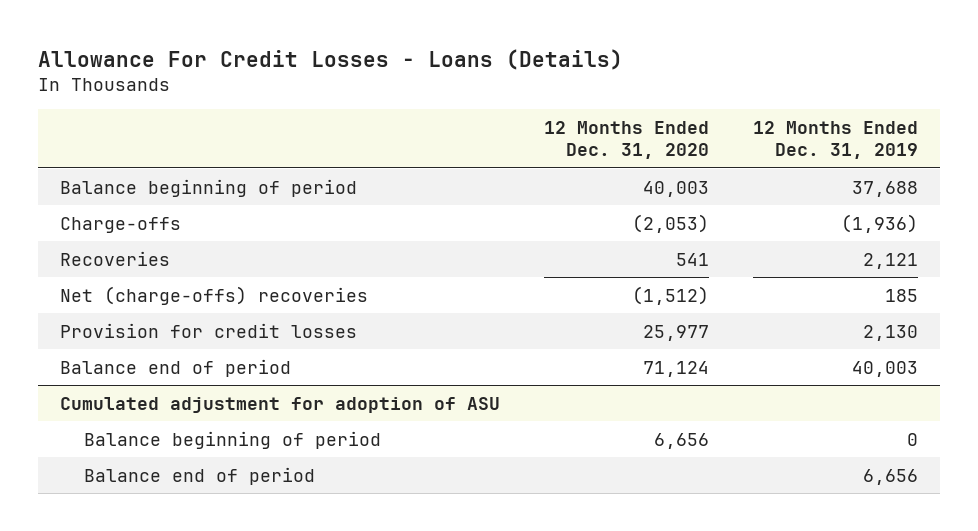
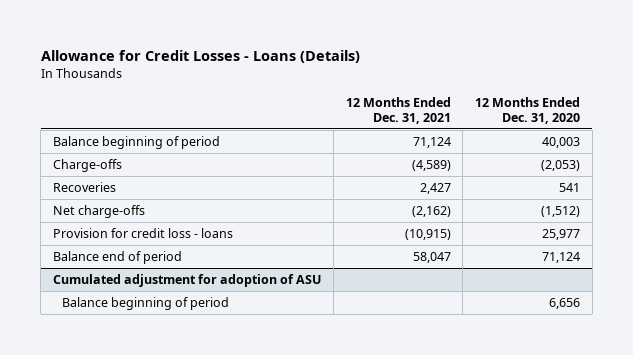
- Allowance For Credit Losses - Loans (Details)
+ Allowance for Credit Losses - Loans (Details)
- | 12 Months Ended Dec. 31, 2020 | 12 Months Ended Dec. 31, 2019
+ | 12 Months Ended Dec. 31, 2021 | 12 Months Ended Dec. 31, 2020
- Net (charge-offs) recoveries | (1,512) | 185
- Provision for credit losses | 25,977 | 2,130
+ Net charge-offs | (2,162) | (1,512)
+ Provision for credit loss - loans | (10,915) | 25,977
@ Cumulated adjustment for adoption of ASU
- Balance end of period | | 6,656

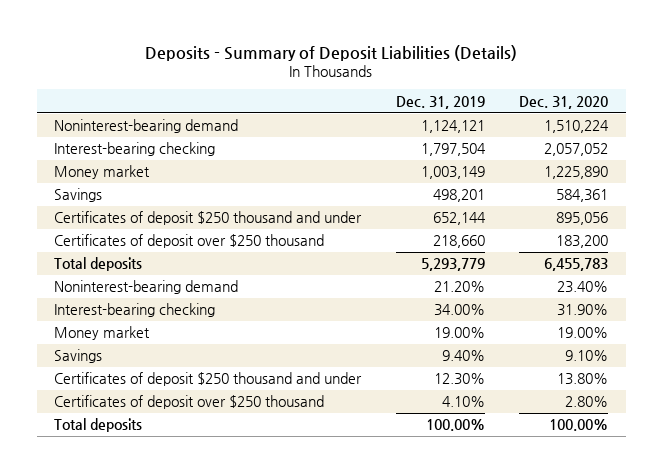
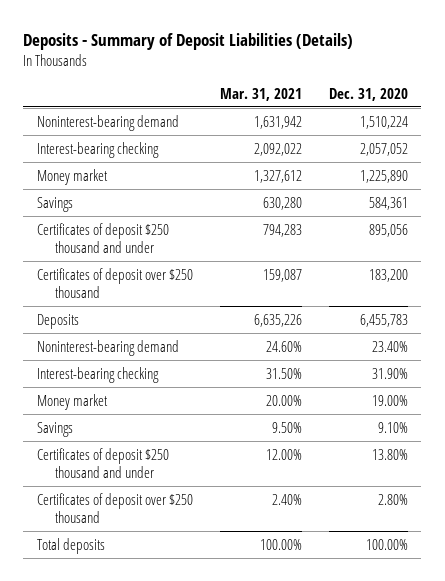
- | Dec. 31, 2019 | Dec. 31, 2020
+ | Mar. 31, 2021 | Dec. 31, 2020
- Total deposits | 5,293,779 | 6,455,783
+ Deposits | 6,635,226 | 6,455,783

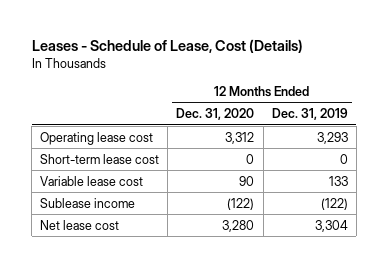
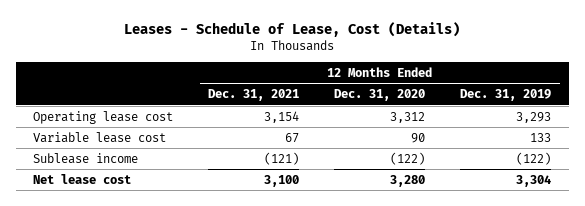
- | 12 Months Ended Dec. 31, 2020 | 12 Months Ended Dec. 31, 2019
+ | 12 Months Ended Dec. 31, 2021 | 12 Months Ended Dec. 31, 2020 | 12 Months Ended Dec. 31, 2019
- Short-term lease cost | 0 | 0

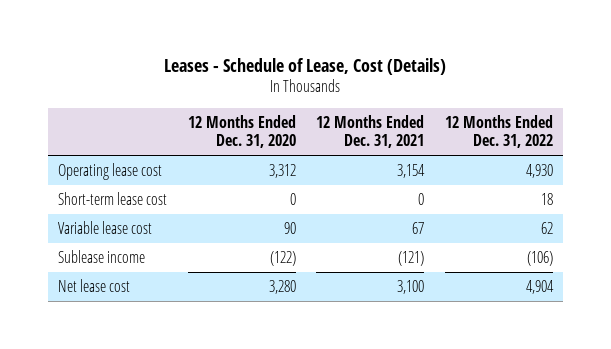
- | 12 Months Ended Dec. 31, 2021 | 12 Months Ended Dec. 31, 2020 | 12 Months Ended Dec. 31, 2019
+ | 12 Months Ended Dec. 31, 2020 | 12 Months Ended Dec. 31, 2021 | 12 Months Ended Dec. 31, 2022
+ Short-term lease cost | 0 | 0 | 18

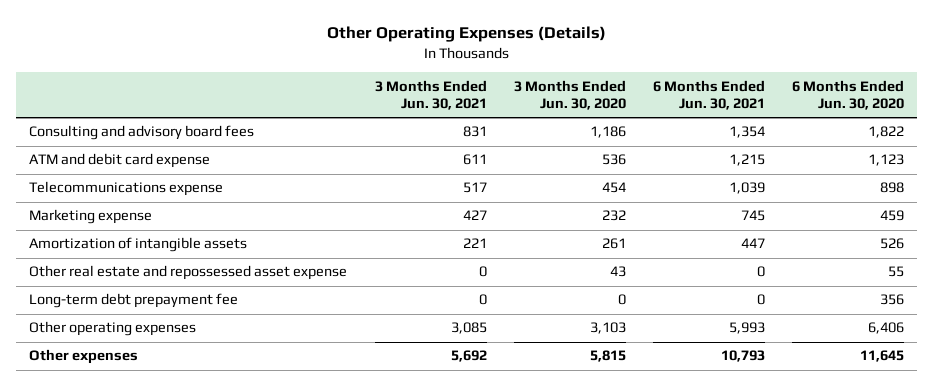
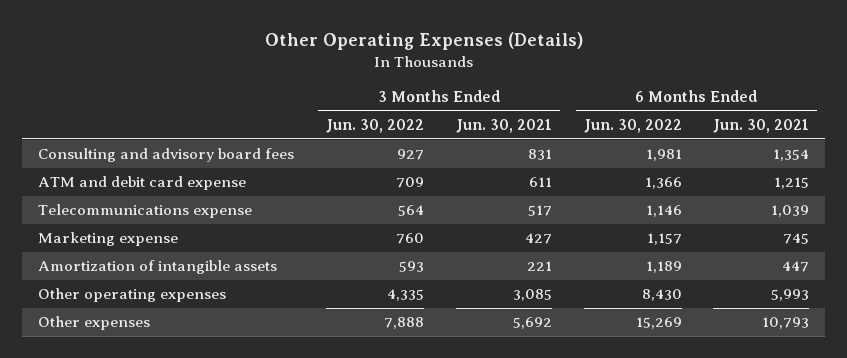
- | 3 Months Ended Jun. 30, 2021 | 3 Months Ended Jun. 30, 2020 | 6 Months Ended Jun. 30, 2021 | 6 Months Ended Jun. 30, 2020
+ | 3 Months Ended Jun. 30, 2022 | 3 Months Ended Jun. 30, 2021 | 6 Months Ended Jun. 30, 2022 | 6 Months Ended Jun. 30, 2021
- Other real estate and repossessed asset expense | 0 | 43 | 0 | 55
- Long-term debt prepayment fee | 0 | 0 | 0 | 356

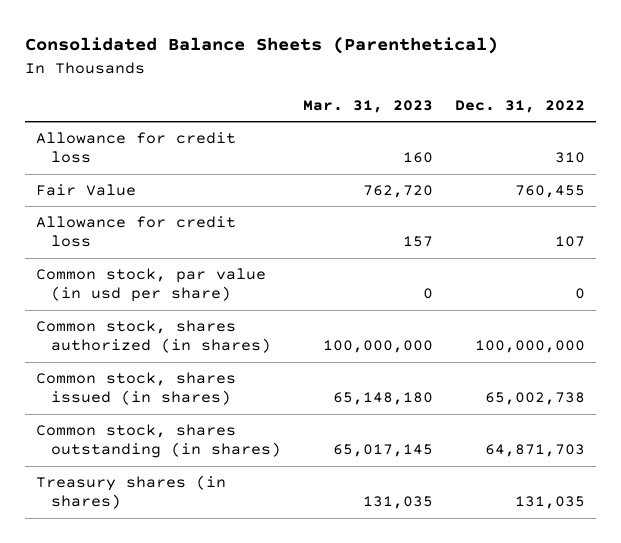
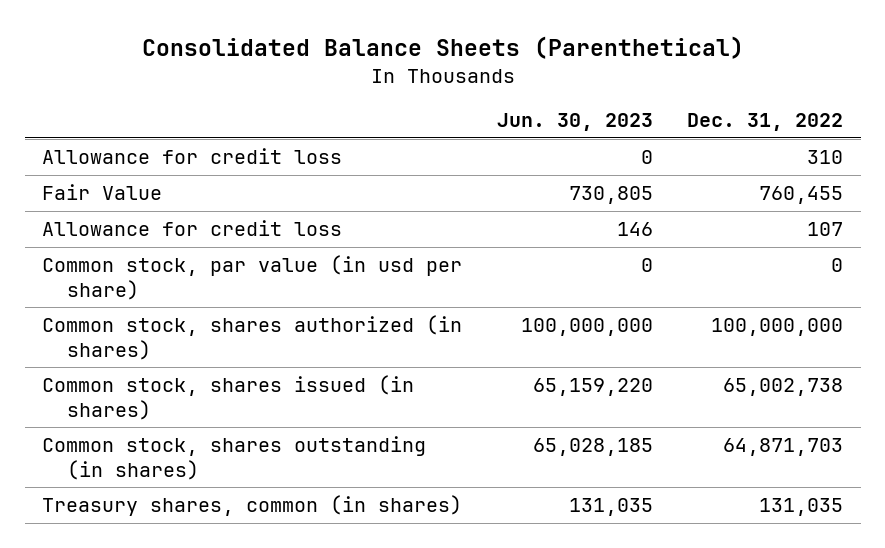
- | Mar. 31, 2023 | Dec. 31, 2022
+ | Jun. 30, 2023 | Dec. 31, 2022
- Treasury shares (in shares) | 131,035 | 131,035
+ Treasury shares, common (in shares) | 131,035 | 131,035

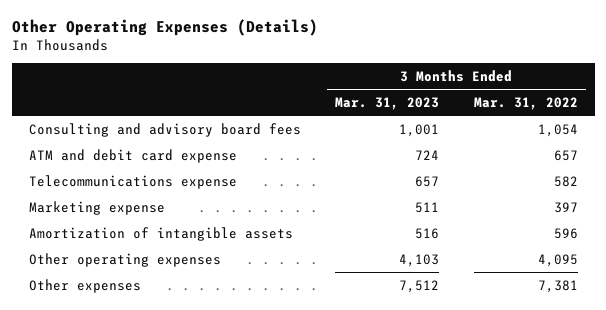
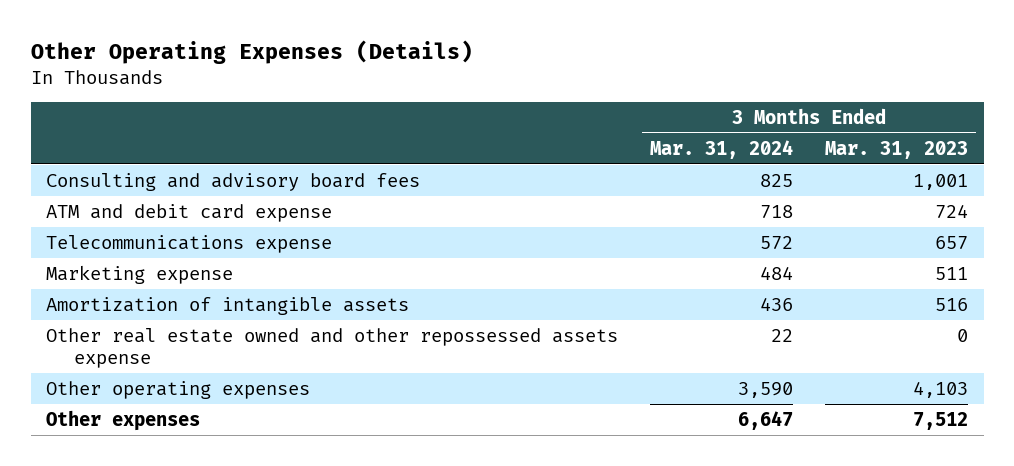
- | 3 Months Ended Mar. 31, 2023 | 3 Months Ended Mar. 31, 2022
+ | 3 Months Ended Mar. 31, 2024 | 3 Months Ended Mar. 31, 2023
+ Other real estate owned and other repossessed assets expense | 22 | 0

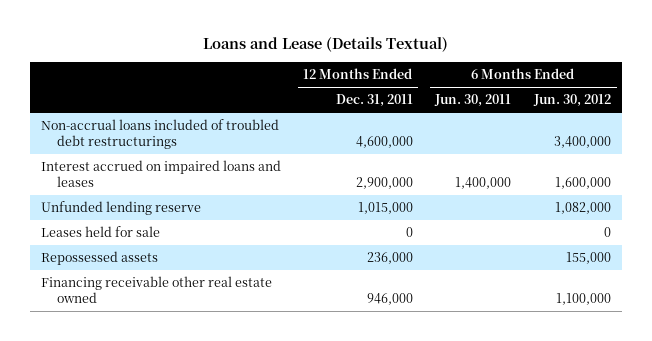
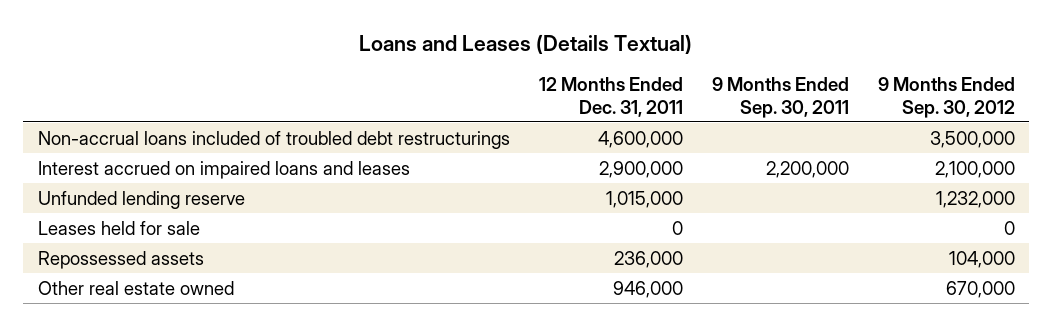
- Loans and Lease (Details Textual)
+ Loans and Leases (Details Textual)
- | 12 Months Ended Dec. 31, 2011 | 6 Months Ended Jun. 30, 2011 | 6 Months Ended Jun. 30, 2012
+ | 12 Months Ended Dec. 31, 2011 | 9 Months Ended Sep. 30, 2011 | 9 Months Ended Sep. 30, 2012
- Financing receivable other real estate owned | 946,000 | | 1,100,000
+ Other real estate owned | 946,000 | | 670,000

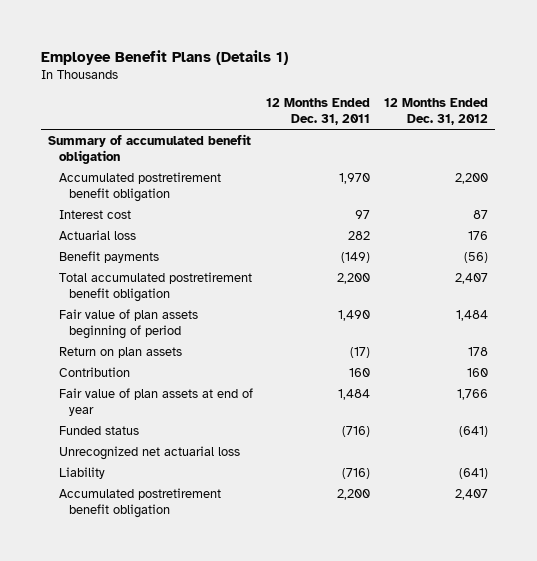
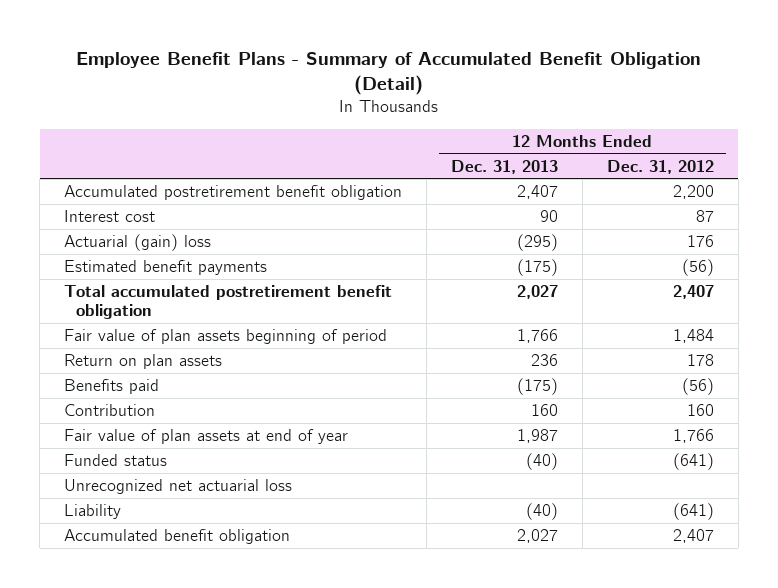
- Employee Benefit Plans (Details 1)
+ Employee Benefit Plans - Summary of Accumulated Benefit Obligation (Detail)
- | 12 Months Ended Dec. 31, 2011 | 12 Months Ended Dec. 31, 2012
+ | 12 Months Ended Dec. 31, 2013 | 12 Months Ended Dec. 31, 2012
- Summary of accumulated benefit obligation
- Actuarial loss | 282 | 176
- Benefit payments | (149) | (56)
+ Actuarial (gain) loss | (295) | 176
+ Estimated benefit payments | (175) | (56)
+ Benefits paid | (175) | (56)
- Accumulated postretirement benefit obligation | 2,200 | 2,407
+ Accumulated benefit obligation | 2,027 | 2,407

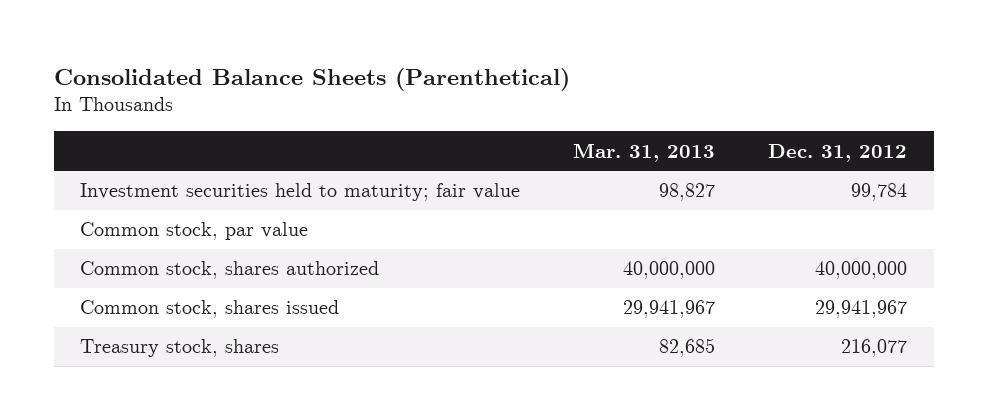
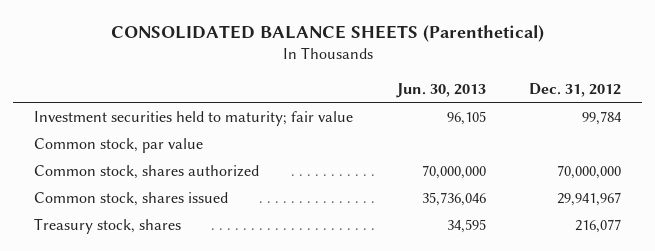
- Consolidated Balance Sheets (Parenthetical)
+ CONSOLIDATED BALANCE SHEETS (Parenthetical)
- | Mar. 31, 2013 | Dec. 31, 2012
+ | Jun. 30, 2013 | Dec. 31, 2012
- Common stock, shares authorized | 40,000,000 | 40,000,000
+ Common stock, shares authorized | 70,000,000 | 70,000,000

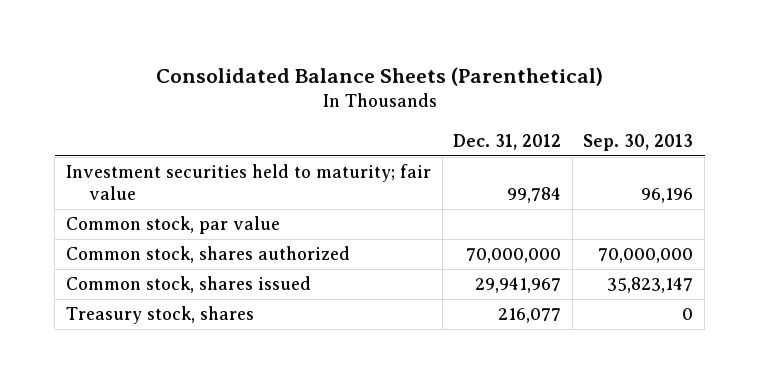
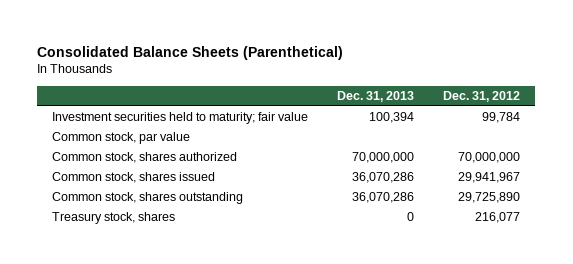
- | Dec. 31, 2012 | Sep. 30, 2013
+ | Dec. 31, 2013 | Dec. 31, 2012
+ Common stock, shares outstanding | 36,070,286 | 29,725,890

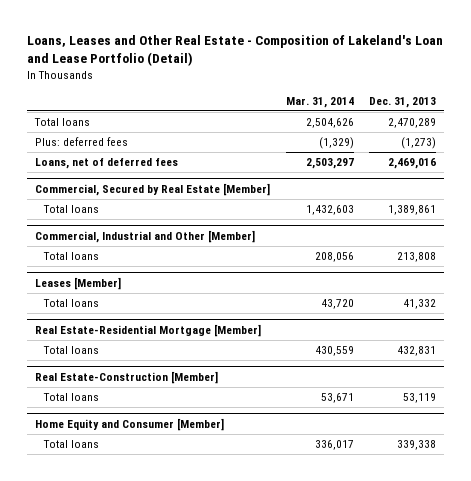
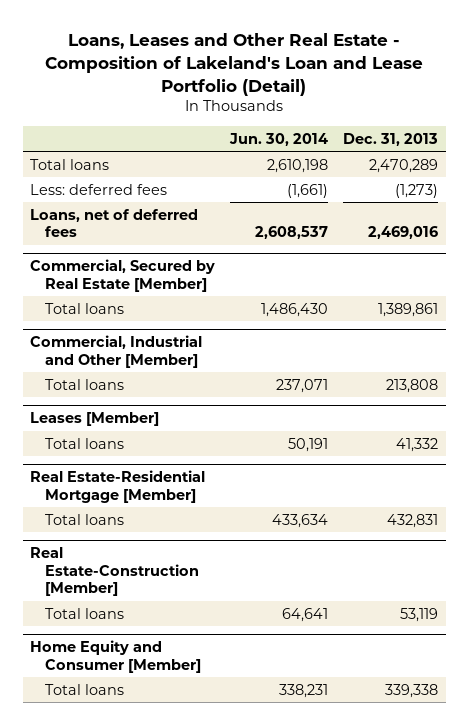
- | Mar. 31, 2014 | Dec. 31, 2013
+ | Jun. 30, 2014 | Dec. 31, 2013
- Plus: deferred fees | (1,329) | (1,273)
+ Less: deferred fees | (1,661) | (1,273)

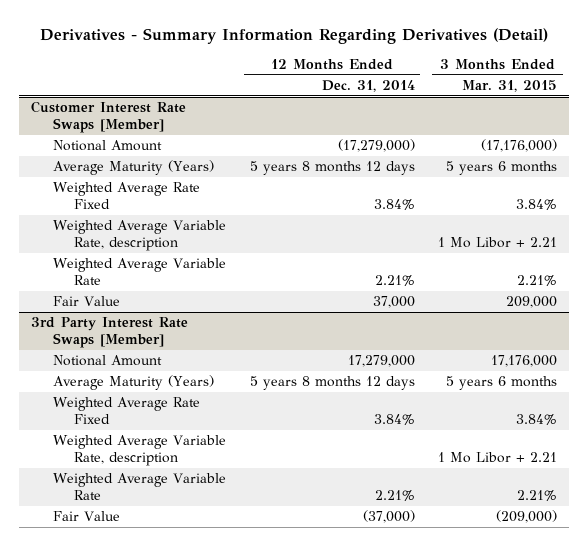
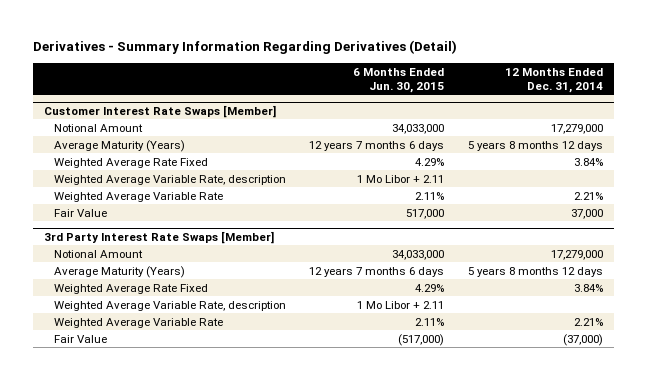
- | 12 Months Ended Dec. 31, 2014 | 3 Months Ended Mar. 31, 2015
+ | 6 Months Ended Jun. 30, 2015 | 12 Months Ended Dec. 31, 2014
@ Customer Interest Rate Swaps [Member]
- Notional Amount | (17,279,000) | (17,176,000)
+ Notional Amount | 34,033,000 | 17,279,000

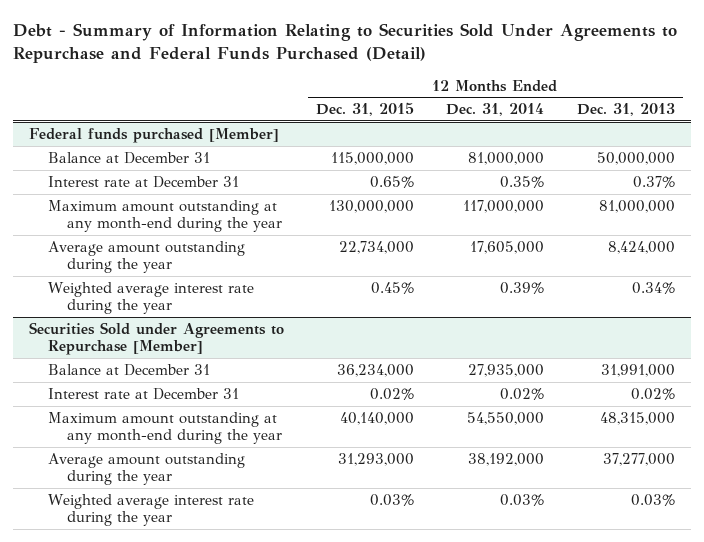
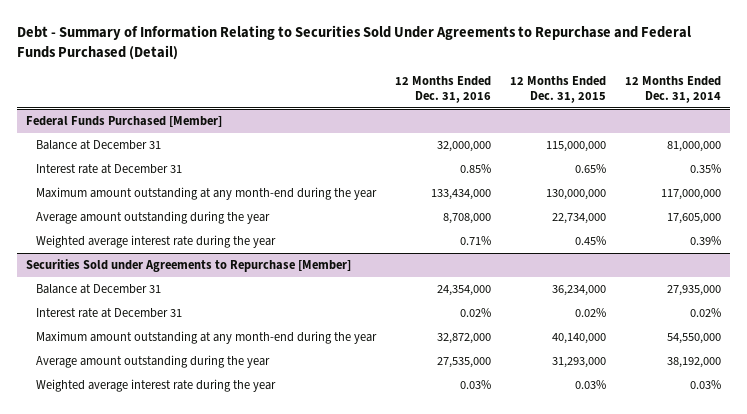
- | 12 Months Ended Dec. 31, 2015 | 12 Months Ended Dec. 31, 2014 | 12 Months Ended Dec. 31, 2013
+ | 12 Months Ended Dec. 31, 2016 | 12 Months Ended Dec. 31, 2015 | 12 Months Ended Dec. 31, 2014
- Federal funds purchased [Member]
+ Federal Funds Purchased [Member]

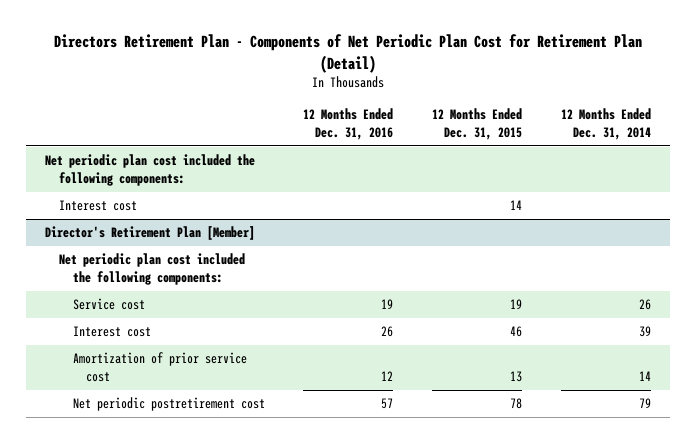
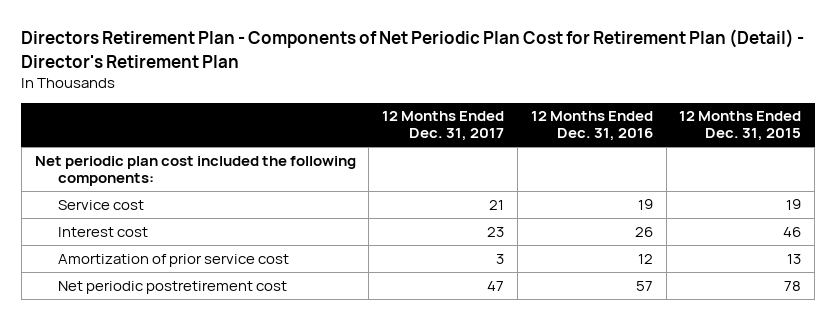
- Directors Retirement Plan - Components of Net Periodic Plan Cost for Retirement Plan (Detail)
+ Directors Retirement Plan - Components of Net Periodic Plan Cost for Retirement Plan (Detail) - Director's Retirement Plan
- | 12 Months Ended Dec. 31, 2016 | 12 Months Ended Dec. 31, 2015 | 12 Months Ended Dec. 31, 2014
+ | 12 Months Ended Dec. 31, 2017 | 12 Months Ended Dec. 31, 2016 | 12 Months Ended Dec. 31, 2015
- Interest cost | | 14 |
- Director's Retirement Plan [Member]
- Net periodic plan cost included the following components:

